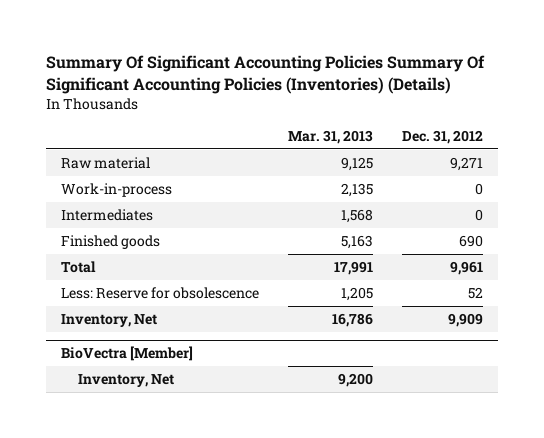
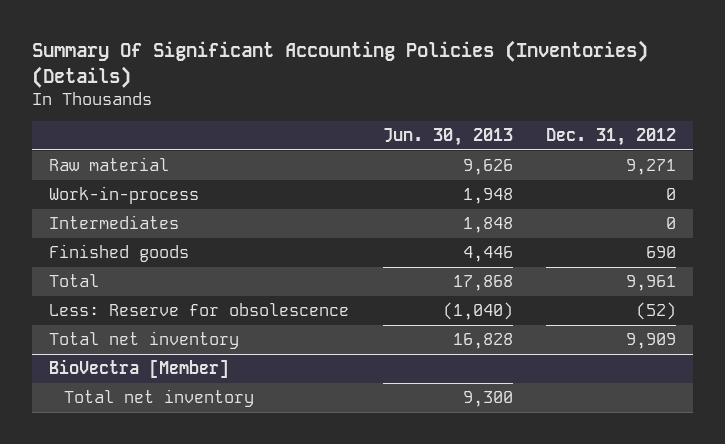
- Summary Of Significant Accounting Policies Summary Of Significant Accounting Policies (Inventories) (Details)
+ Summary Of Significant Accounting Policies (Inventories) (Details)
- | Mar. 31, 2013 | Dec. 31, 2012
+ | Jun. 30, 2013 | Dec. 31, 2012
- Less: Reserve for obsolescence | 1,205 | 52
- Inventory, Net | 16,786 | 9,909
+ Less: Reserve for obsolescence | (1,040) | (52)
+ Total net inventory | 16,828 | 9,909
@ BioVectra [Member]
- Inventory, Net | 9,200 |
+ Total net inventory | 9,300 |

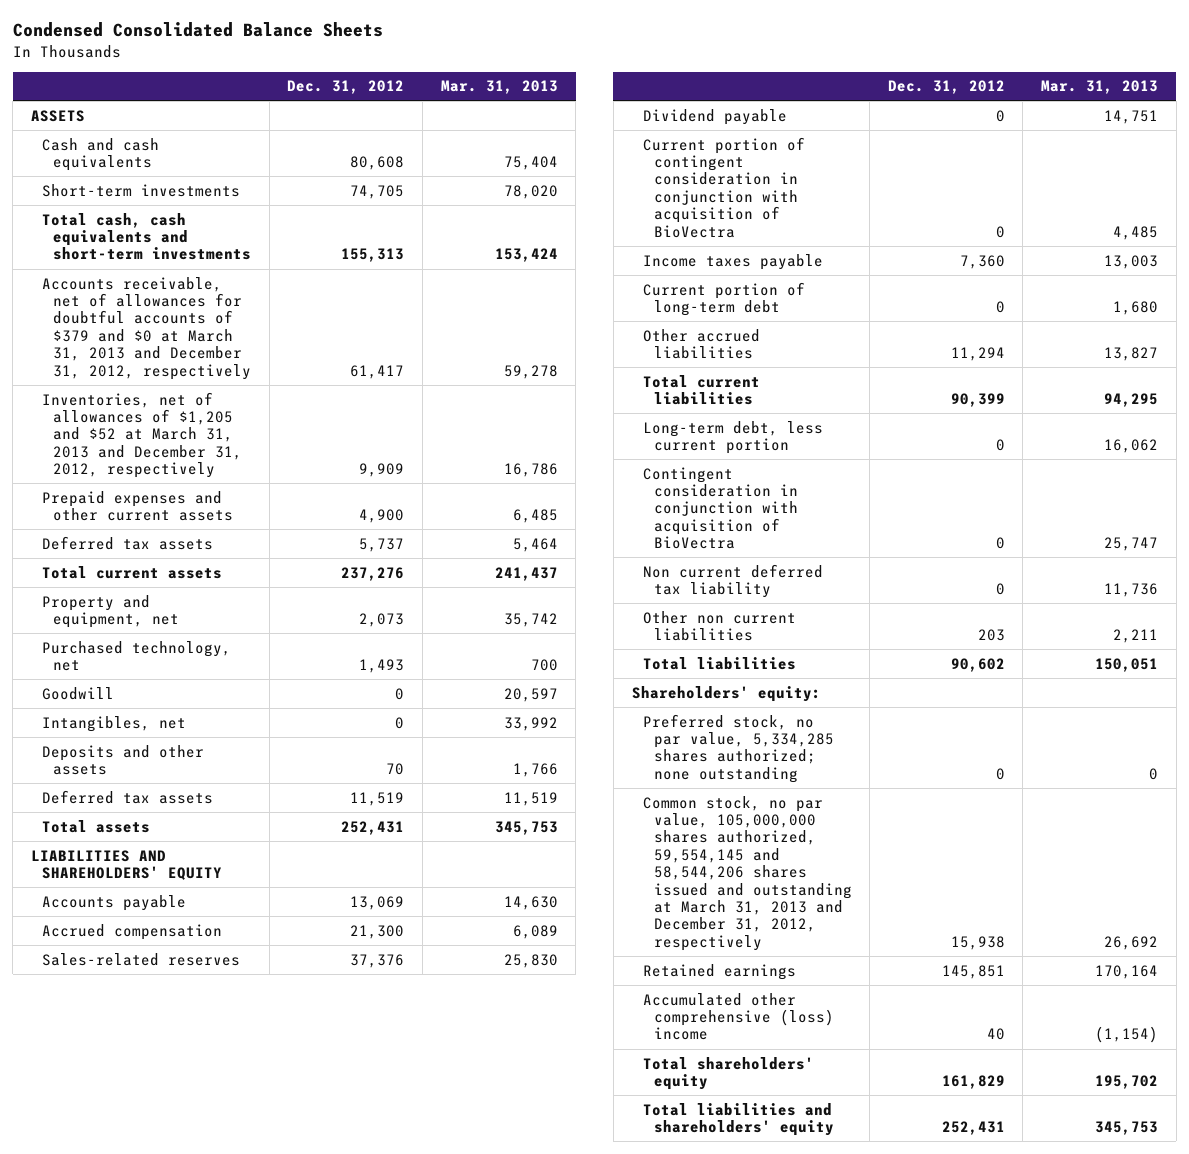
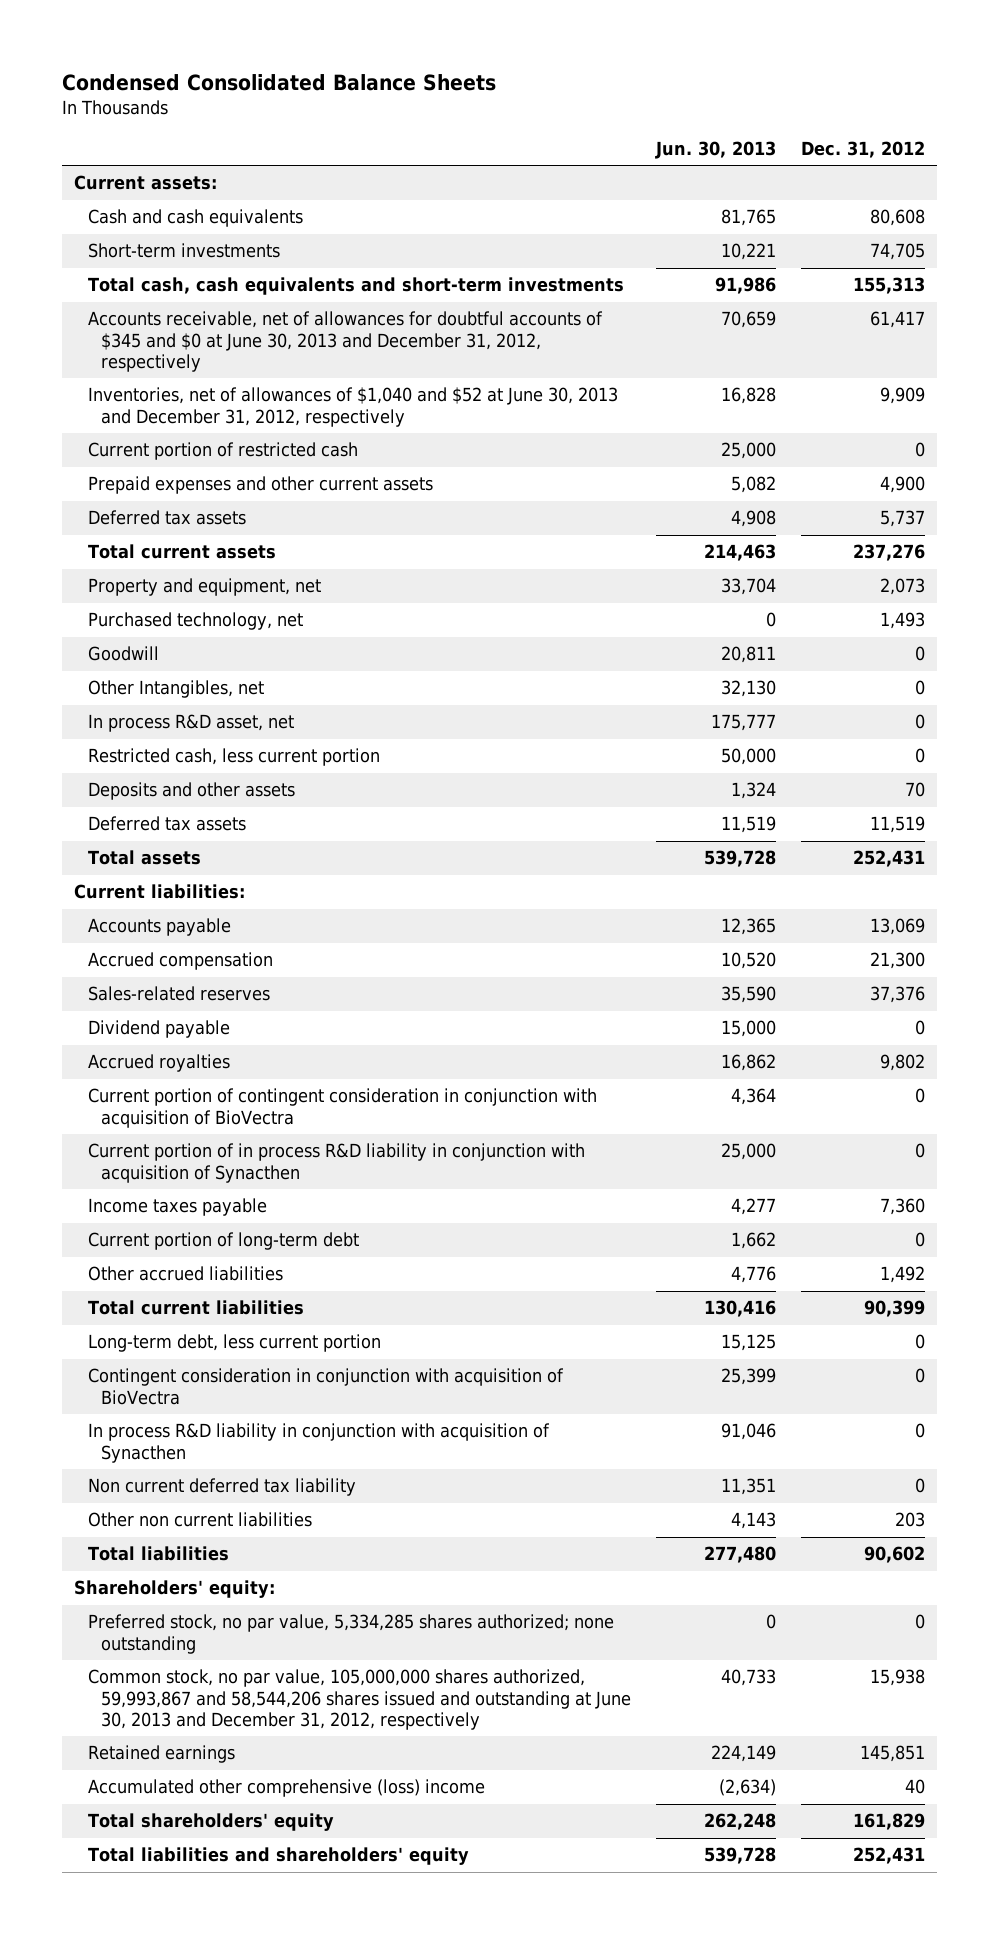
- | Dec. 31, 2012 | Mar. 31, 2013
+ | Jun. 30, 2013 | Dec. 31, 2012
- ASSETS
+ Current assets:
- Accounts receivable, net of allowances for doubtful accounts of $379 and $0 at March 31, 2013 and December 31, 2012, respectively | 61,417 | 59,278
- Inventories, net of allowances of $1,205 and $52 at March 31, 2013 and December 31, 2012, respectively | 9,909 | 16,786
+ Accounts receivable, net of allowances for doubtful accounts of $345 and $0 at June 30, 2013 and December 31, 2012, respectively | 70,659 | 61,417
+ Inventories, net of allowances of $1,040 and $52 at June 30, 2013 and December 31, 2012, respectively | 16,828 | 9,909
+ Current portion of restricted cash | 25,000 | 0
- Intangibles, net | 0 | 33,992
+ Other Intangibles, net | 32,130 | 0
+ In process R&D asset, net | 175,777 | 0
+ Restricted cash, less current portion | 50,000 | 0
- LIABILITIES AND SHAREHOLDERS' EQUITY
+ Current liabilities:
+ Accrued royalties | 16,862 | 9,802
+ Current portion of in process R&D liability in conjunction with acquisition of Synacthen | 25,000 | 0
- Other accrued liabilities | 11,294 | 13,827
+ Other accrued liabilities | 4,776 | 1,492
+ In process R&D liability in conjunction with acquisition of Synacthen | 91,046 | 0
- Common stock, no par value, 105,000,000 shares authorized, 59,554,145 and 58,544,206 shares issued and outstanding at March 31, 2013 and December 31, 2012, respectively | 15,938 | 26,692
+ Common stock, no par value, 105,000,000 shares authorized, 59,993,867 and 58,544,206 shares issued and outstanding at June 30, 2013 and December 31, 2012, respectively | 40,733 | 15,938

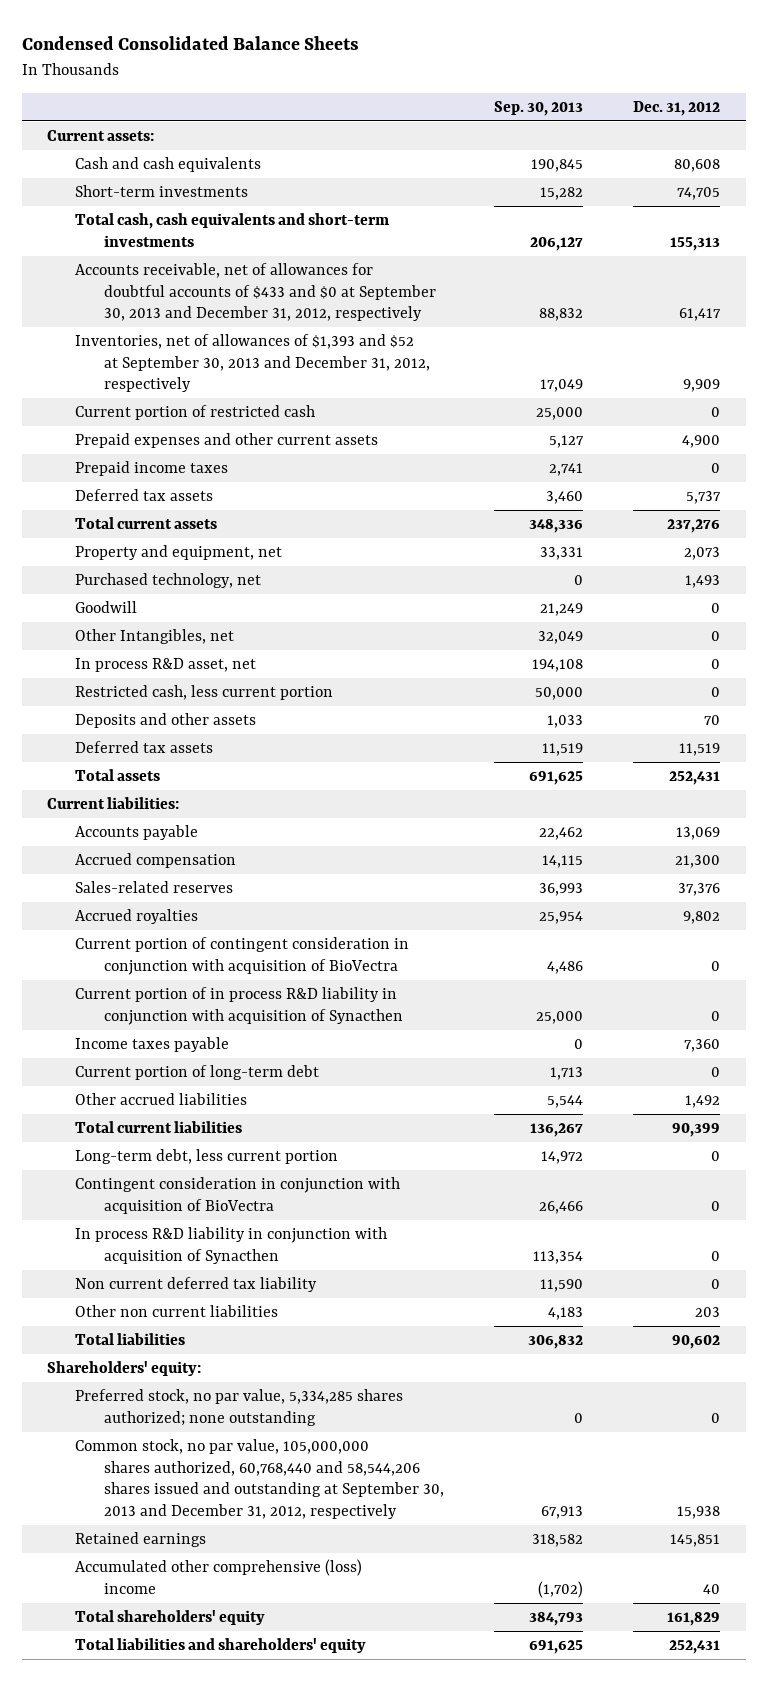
- | Jun. 30, 2013 | Dec. 31, 2012
+ | Sep. 30, 2013 | Dec. 31, 2012
- Accounts receivable, net of allowances for doubtful accounts of $345 and $0 at June 30, 2013 and December 31, 2012, respectively | 70,659 | 61,417
- Inventories, net of allowances of $1,040 and $52 at June 30, 2013 and December 31, 2012, respectively | 16,828 | 9,909
+ Accounts receivable, net of allowances for doubtful accounts of $433 and $0 at September 30, 2013 and December 31, 2012, respectively | 88,832 | 61,417
+ Inventories, net of allowances of $1,393 and $52 at September 30, 2013 and December 31, 2012, respectively | 17,049 | 9,909
+ Prepaid income taxes | 2,741 | 0
- Dividend payable | 15,000 | 0
- Common stock, no par value, 105,000,000 shares authorized, 59,993,867 and 58,544,206 shares issued and outstanding at June 30, 2013 and December 31, 2012, respectively | 40,733 | 15,938
+ Common stock, no par value, 105,000,000 shares authorized, 60,768,440 and 58,544,206 shares issued and outstanding at September 30, 2013 and December 31, 2012, respectively | 67,913 | 15,938

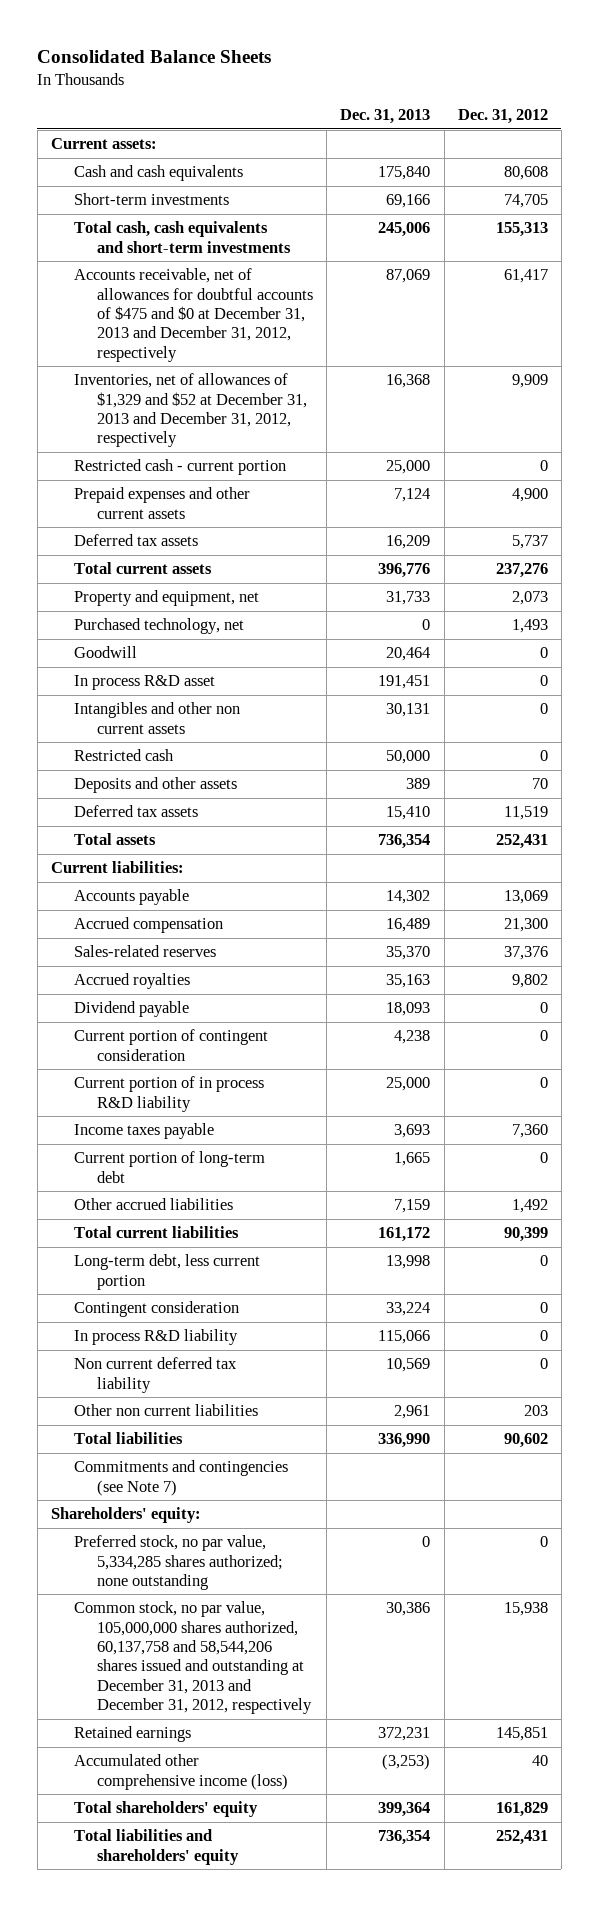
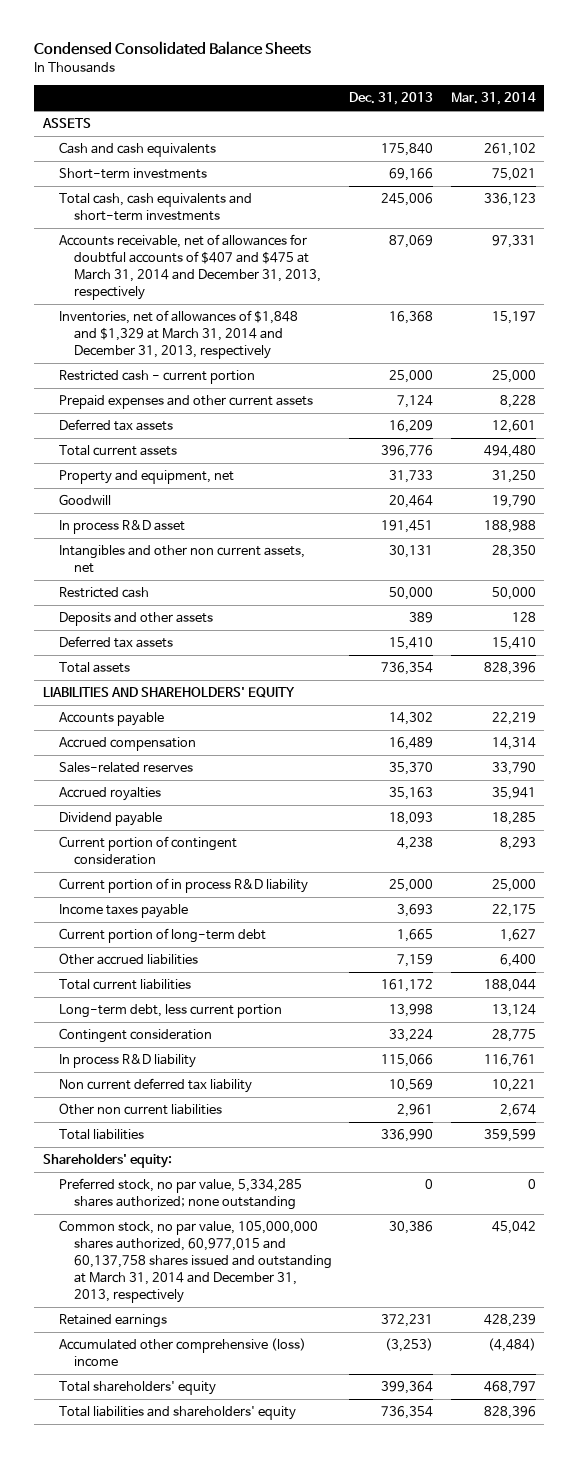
- Consolidated Balance Sheets
+ Condensed Consolidated Balance Sheets
- | Dec. 31, 2013 | Dec. 31, 2012
+ | Dec. 31, 2013 | Mar. 31, 2014
- Current assets:
+ ASSETS
- Accounts receivable, net of allowances for doubtful accounts of $475 and $0 at December 31, 2013 and December 31, 2012, respectively | 87,069 | 61,417
- Inventories, net of allowances of $1,329 and $52 at December 31, 2013 and December 31, 2012, respectively | 16,368 | 9,909
+ Accounts receivable, net of allowances for doubtful accounts of $407 and $475 at March 31, 2014 and December 31, 2013, respectively | 87,069 | 97,331
+ Inventories, net of allowances of $1,848 and $1,329 at March 31, 2014 and December 31, 2013, respectively | 16,368 | 15,197
- Purchased technology, net | 0 | 1,493
- Intangibles and other non current assets | 30,131 | 0
+ Intangibles and other non current assets, net | 30,131 | 28,350
- Current liabilities:
+ LIABILITIES AND SHAREHOLDERS' EQUITY
- Commitments and contingencies (see Note 7)
- Common stock, no par value, 105,000,000 shares authorized, 60,137,758 and 58,544,206 shares issued and outstanding at December 31, 2013 and December 31, 2012, respectively | 30,386 | 15,938
+ Common stock, no par value, 105,000,000 shares authorized, 60,977,015 and 60,137,758 shares issued and outstanding at March 31, 2014 and December 31, 2013, respectively | 30,386 | 45,042
- Accumulated other comprehensive income (loss) | (3,253) | 40
+ Accumulated other comprehensive (loss) income | (3,253) | (4,484)

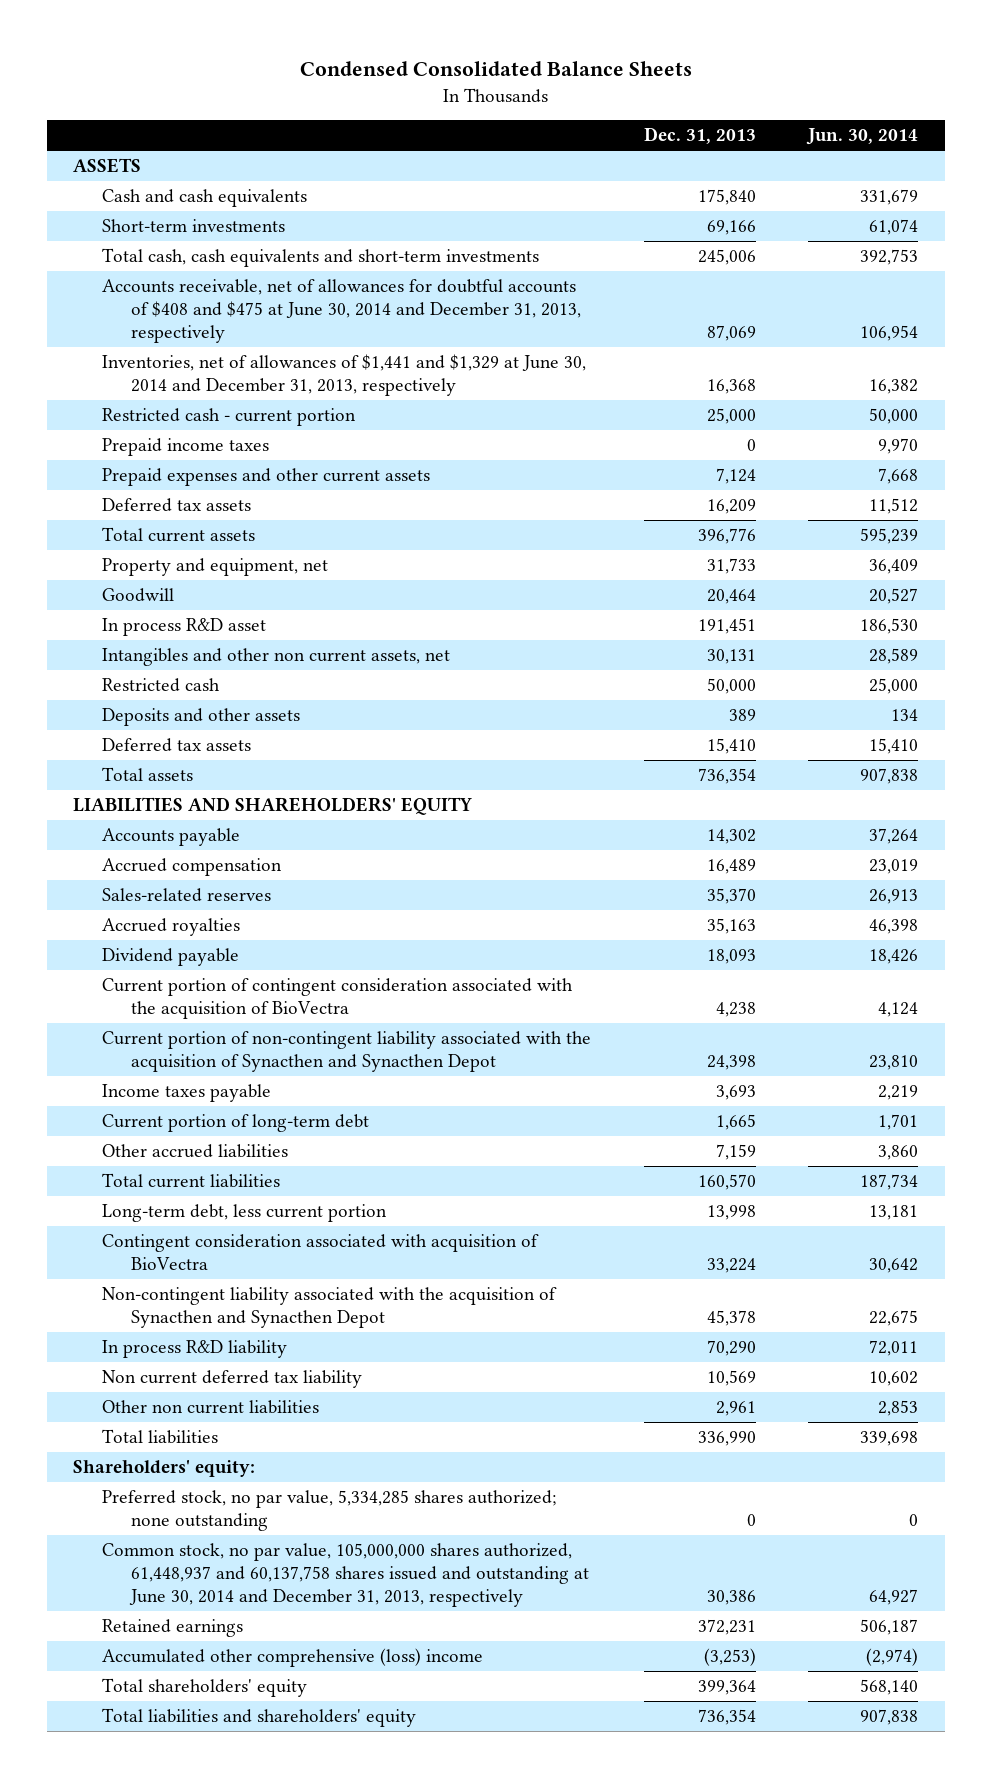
- | Dec. 31, 2013 | Mar. 31, 2014
+ | Dec. 31, 2013 | Jun. 30, 2014
- Accounts receivable, net of allowances for doubtful accounts of $407 and $475 at March 31, 2014 and December 31, 2013, respectively | 87,069 | 97,331
- Inventories, net of allowances of $1,848 and $1,329 at March 31, 2014 and December 31, 2013, respectively | 16,368 | 15,197
+ Accounts receivable, net of allowances for doubtful accounts of $408 and $475 at June 30, 2014 and December 31, 2013, respectively | 87,069 | 106,954
+ Inventories, net of allowances of $1,441 and $1,329 at June 30, 2014 and December 31, 2013, respectively | 16,368 | 16,382
+ Prepaid income taxes | 0 | 9,970
- Current portion of contingent consideration | 4,238 | 8,293
- Current portion of in process R&D liability | 25,000 | 25,000
+ Current portion of contingent consideration associated with the acquisition of BioVectra | 4,238 | 4,124
+ Current portion of non-contingent liability associated with the acquisition of Synacthen and Synacthen Depot | 24,398 | 23,810
- Total current liabilities | 161,172 | 188,044
+ Total current liabilities | 160,570 | 187,734
- Contingent consideration | 33,224 | 28,775
- In process R&D liability | 115,066 | 116,761
+ Contingent consideration associated with acquisition of BioVectra | 33,224 | 30,642
+ Non-contingent liability associated with the acquisition of Synacthen and Synacthen Depot | 45,378 | 22,675
+ In process R&D liability | 70,290 | 72,011
- Common stock, no par value, 105,000,000 shares authorized, 60,977,015 and 60,137,758 shares issued and outstanding at March 31, 2014 and December 31, 2013, respectively | 30,386 | 45,042
+ Common stock, no par value, 105,000,000 shares authorized, 61,448,937 and 60,137,758 shares issued and outstanding at June 30, 2014 and December 31, 2013, respectively | 30,386 | 64,927

